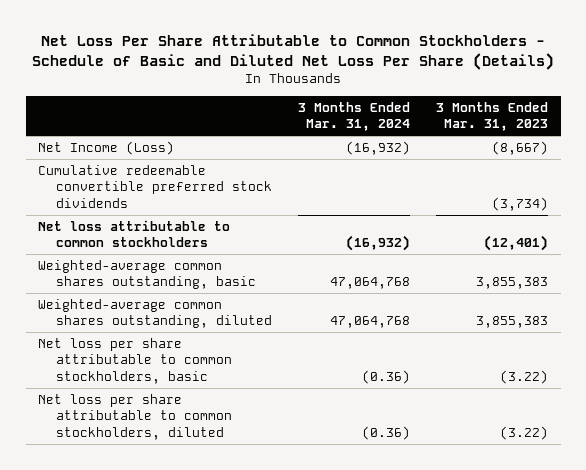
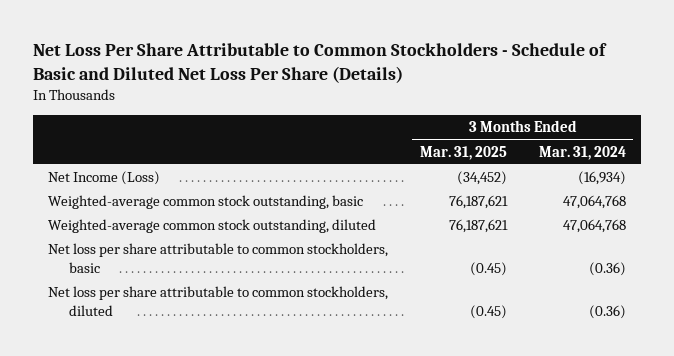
- | 3 Months Ended Mar. 31, 2024 | 3 Months Ended Mar. 31, 2023
+ | 3 Months Ended Mar. 31, 2025 | 3 Months Ended Mar. 31, 2024
- Net Income (Loss) | (16,932) | (8,667)
- Cumulative redeemable convertible preferred stock dividends | | (3,734)
- Net loss attributable to common stockholders | (16,932) | (12,401)
- Weighted-average common shares outstanding, basic | 47,064,768 | 3,855,383
- Weighted-average common shares outstanding, diluted | 47,064,768 | 3,855,383
+ Net Income (Loss) | (34,452) | (16,934)
+ Weighted-average common stock outstanding, basic | 76,187,621 | 47,064,768
+ Weighted-average common stock outstanding, diluted | 76,187,621 | 47,064,768

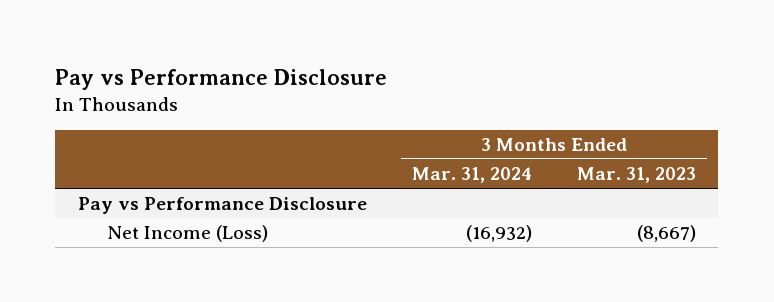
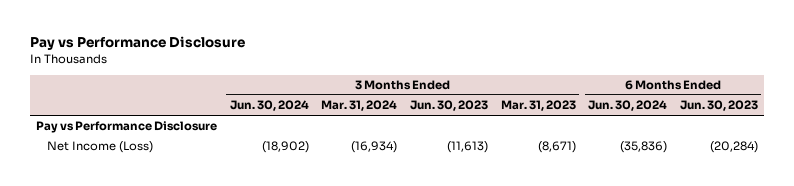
- | 3 Months Ended Mar. 31, 2024 | 3 Months Ended Mar. 31, 2023
+ | 3 Months Ended Jun. 30, 2024 | 3 Months Ended Mar. 31, 2024 | 3 Months Ended Jun. 30, 2023 | 3 Months Ended Mar. 31, 2023 | 6 Months Ended Jun. 30, 2024 | 6 Months Ended Jun. 30, 2023
- Net Income (Loss) | (16,932) | (8,667)
+ Net Income (Loss) | (18,902) | (16,934) | (11,613) | (8,671) | (35,836) | (20,284)

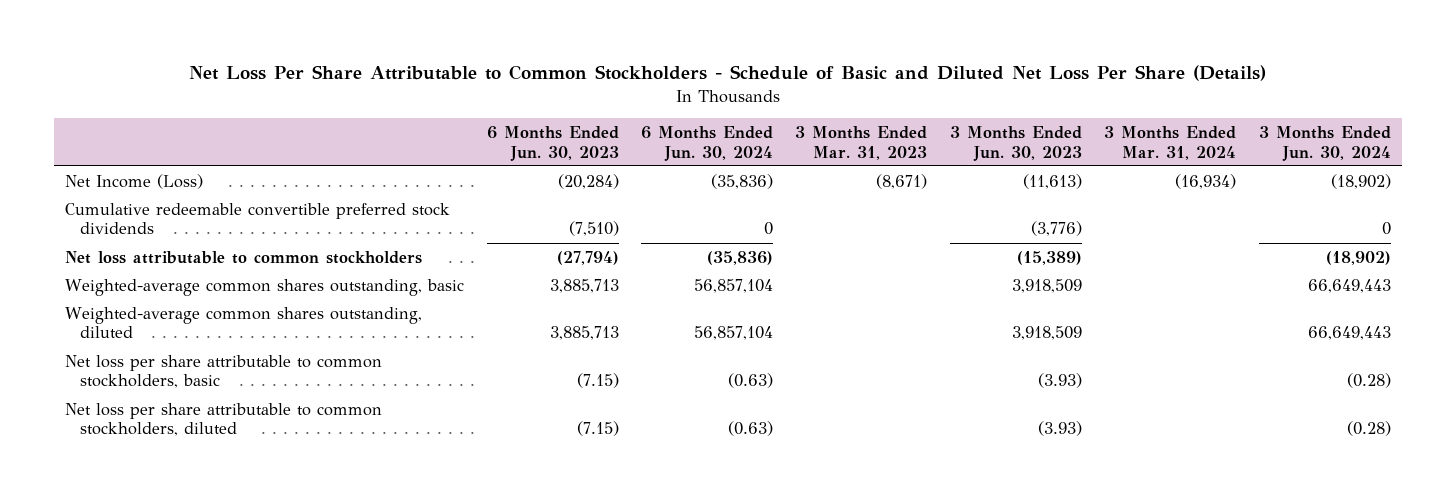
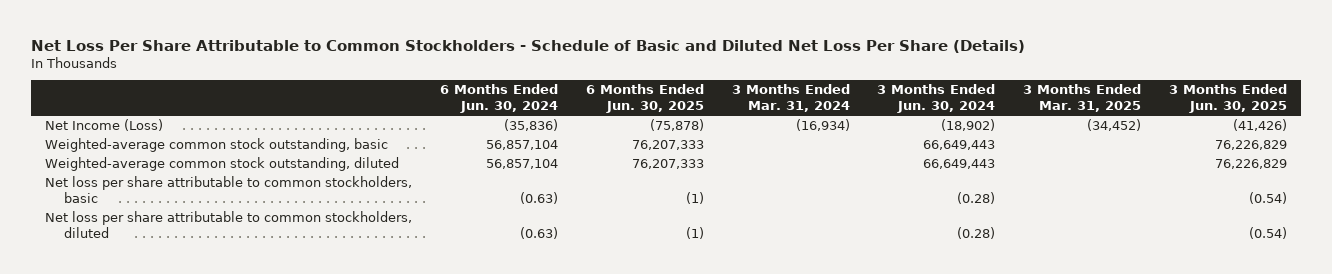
- | 6 Months Ended Jun. 30, 2023 | 6 Months Ended Jun. 30, 2024 | 3 Months Ended Mar. 31, 2023 | 3 Months Ended Jun. 30, 2023 | 3 Months Ended Mar. 31, 2024 | 3 Months Ended Jun. 30, 2024
+ | 6 Months Ended Jun. 30, 2024 | 6 Months Ended Jun. 30, 2025 | 3 Months Ended Mar. 31, 2024 | 3 Months Ended Jun. 30, 2024 | 3 Months Ended Mar. 31, 2025 | 3 Months Ended Jun. 30, 2025
- Cumulative redeemable convertible preferred stock dividends | (7,510) | 0 | | (3,776) | | 0
- Net loss attributable to common stockholders | (27,794) | (35,836) | | (15,389) | | (18,902)
- Weighted-average common shares outstanding, basic | 3,885,713 | 56,857,104 | | 3,918,509 | | 66,649,443
- Weighted-average common shares outstanding, diluted | 3,885,713 | 56,857,104 | | 3,918,509 | | 66,649,443
+ Weighted-average common stock outstanding, basic | 56,857,104 | 76,207,333 | | 66,649,443 | | 76,226,829
+ Weighted-average common stock outstanding, diluted | 56,857,104 | 76,207,333 | | 66,649,443 | | 76,226,829

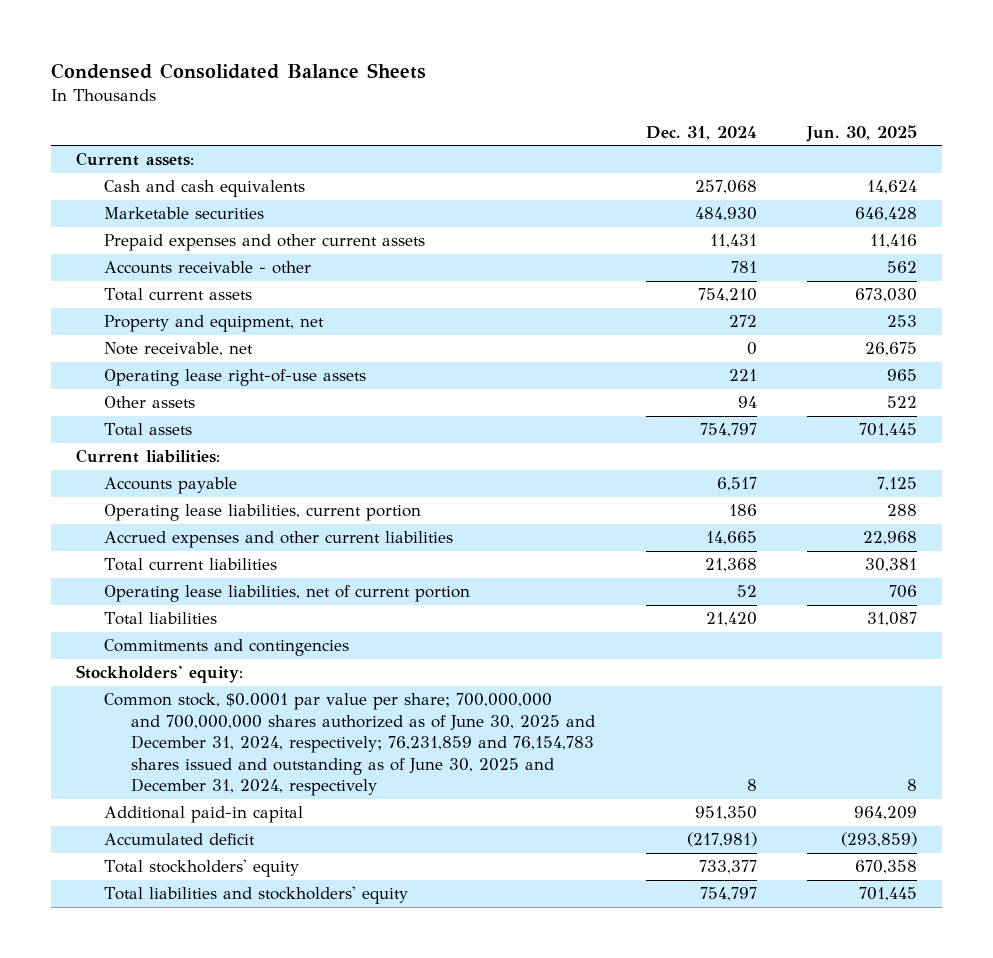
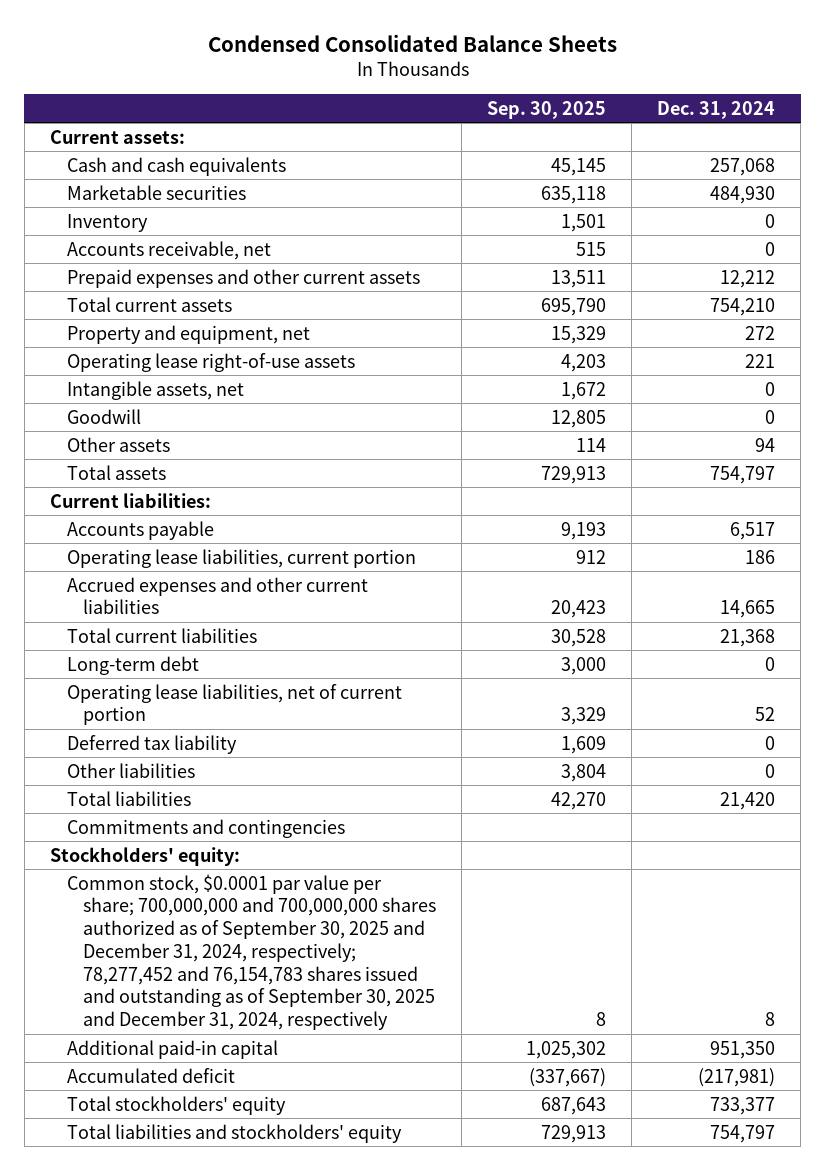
- | Dec. 31, 2024 | Jun. 30, 2025
+ | Sep. 30, 2025 | Dec. 31, 2024
- Prepaid expenses and other current assets | 11,431 | 11,416
- Accounts receivable - other | 781 | 562
+ Inventory | 1,501 | 0
+ Accounts receivable, net | 515 | 0
+ Prepaid expenses and other current assets | 13,511 | 12,212
- Note receivable, net | 0 | 26,675
+ Intangible assets, net | 1,672 | 0
+ Goodwill | 12,805 | 0
+ Long-term debt | 3,000 | 0
+ Deferred tax liability | 1,609 | 0
+ Other liabilities | 3,804 | 0
- Common stock, $0.0001 par value per share; 700,000,000 and 700,000,000 shares authorized as of June 30, 2025 and December 31, 2024, respectively; 76,231,859 and 76,154,783 shares issued and outstanding as of June 30, 2025 and December 31, 2024, respectively | 8 | 8
+ Common stock, $0.0001 par value per share; 700,000,000 and 700,000,000 shares authorized as of September 30, 2025 and December 31, 2024, respectively; 78,277,452 and 76,154,783 shares issued and outstanding as of September 30, 2025 and December 31, 2024, respectively | 8 | 8

